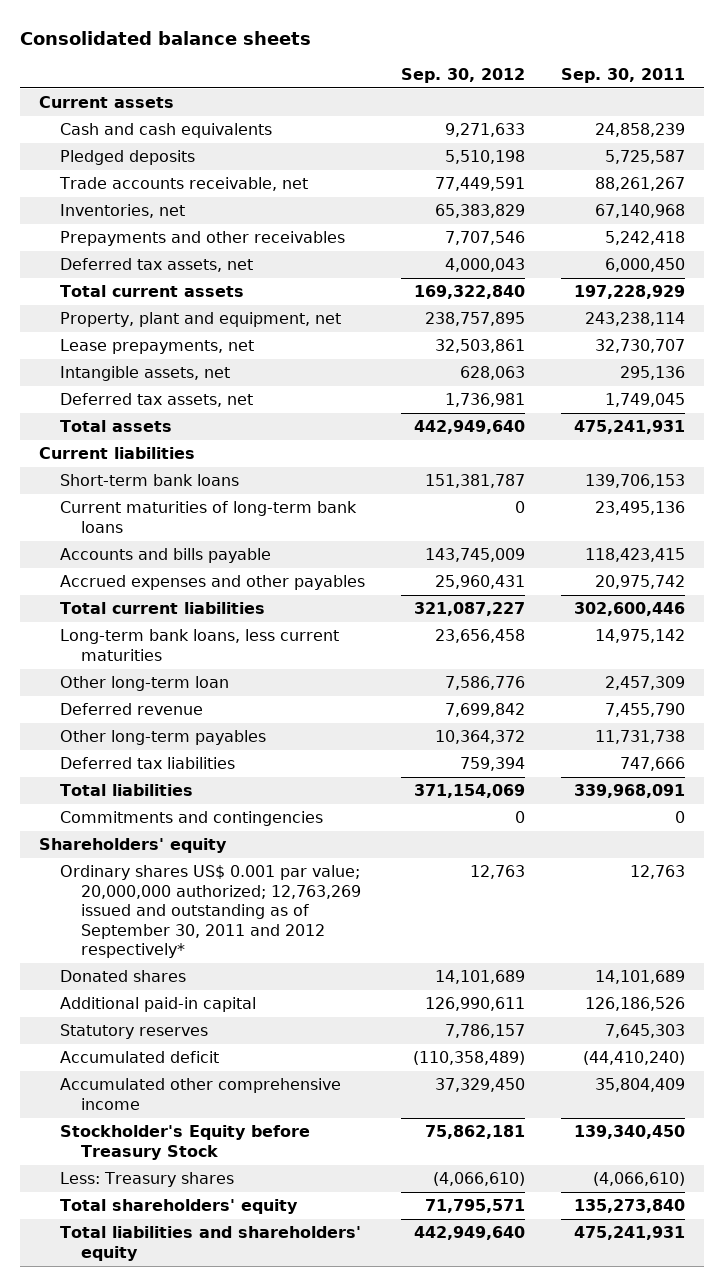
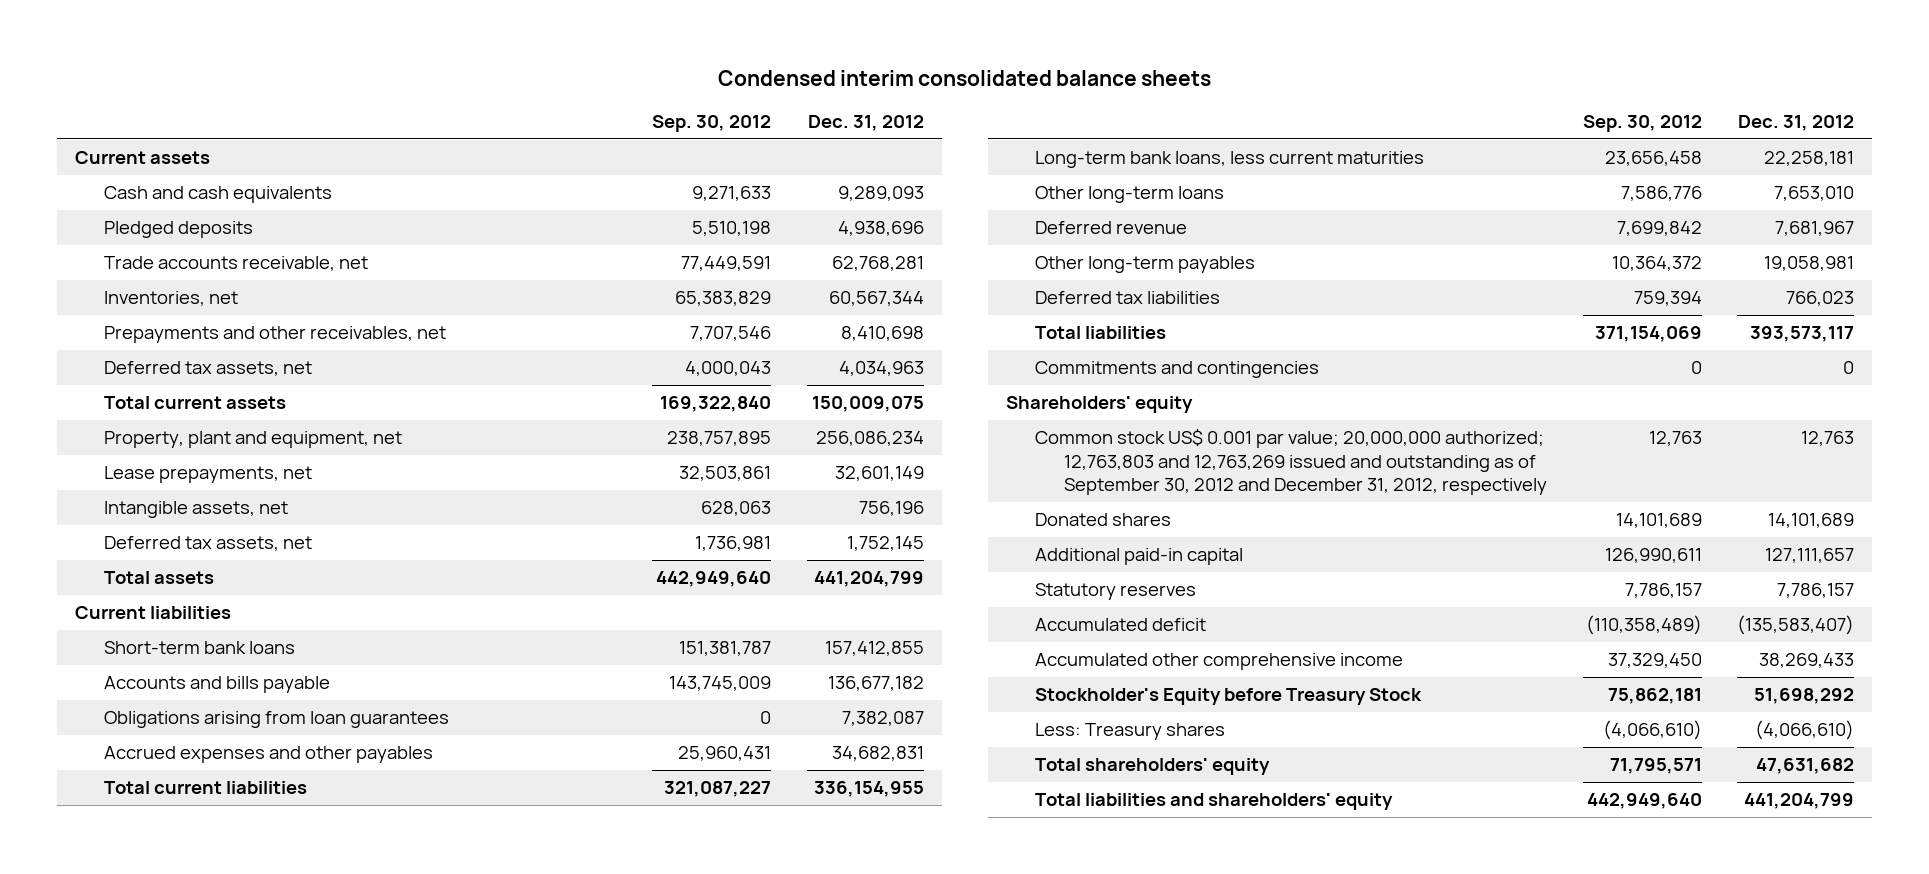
- Consolidated balance sheets
+ Condensed interim consolidated balance sheets
- | Sep. 30, 2012 | Sep. 30, 2011
+ | Sep. 30, 2012 | Dec. 31, 2012
- Prepayments and other receivables | 7,707,546 | 5,242,418
+ Prepayments and other receivables, net | 7,707,546 | 8,410,698
- Current maturities of long-term bank loans | 0 | 23,495,136
+ Obligations arising from loan guarantees | 0 | 7,382,087
- Other long-term loan | 7,586,776 | 2,457,309
+ Other long-term loans | 7,586,776 | 7,653,010
- Ordinary shares US$ 0.001 par value; 20,000,000 authorized; 12,763,269 issued and outstanding as of September 30, 2011 and 2012 respectively* | 12,763 | 12,763
+ Common stock US$ 0.001 par value; 20,000,000 authorized; 12,763,803 and 12,763,269 issued and outstanding as of September 30, 2012 and December 31, 2012, respectively | 12,763 | 12,763

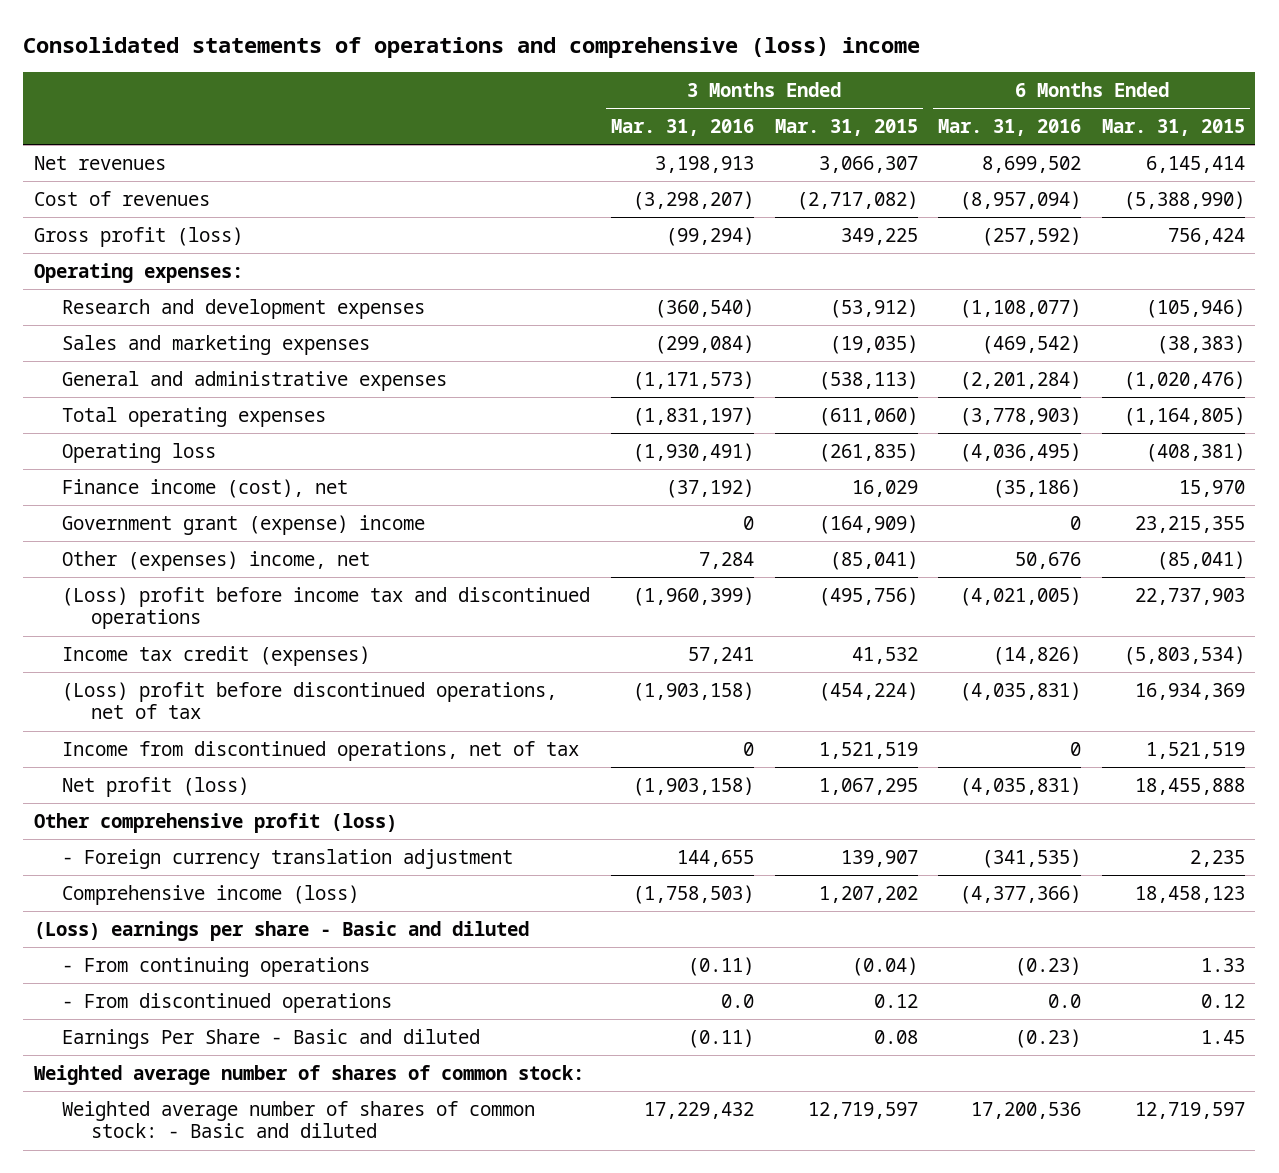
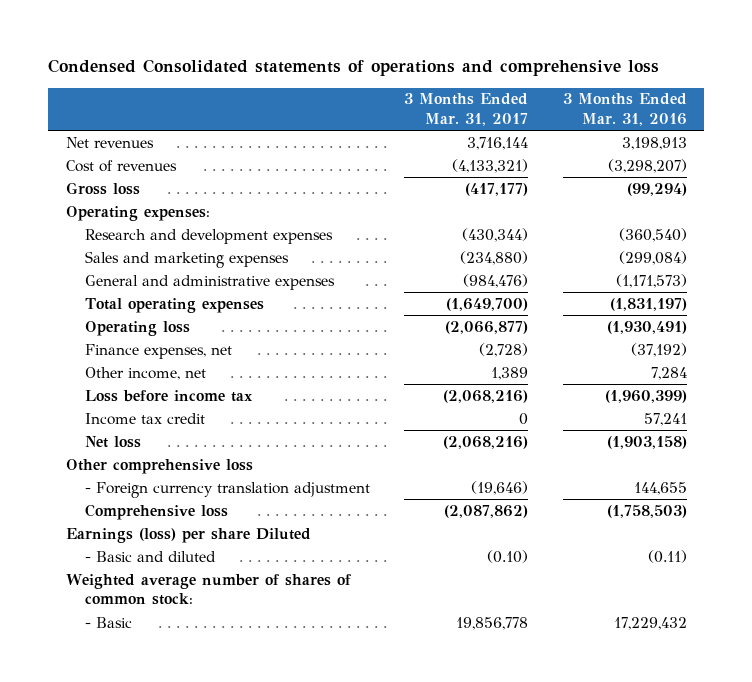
- Consolidated statements of operations and comprehensive (loss) income
+ Condensed Consolidated statements of operations and comprehensive loss
- | 3 Months Ended Mar. 31, 2016 | 3 Months Ended Mar. 31, 2015 | 6 Months Ended Mar. 31, 2016 | 6 Months Ended Mar. 31, 2015
+ | 3 Months Ended Mar. 31, 2017 | 3 Months Ended Mar. 31, 2016
- Gross profit (loss) | (99,294) | 349,225 | (257,592) | 756,424
+ Gross loss | (417,177) | (99,294)
- Finance income (cost), net | (37,192) | 16,029 | (35,186) | 15,970
- Government grant (expense) income | 0 | (164,909) | 0 | 23,215,355
- Other (expenses) income, net | 7,284 | (85,041) | 50,676 | (85,041)
- (Loss) profit before income tax and discontinued operations | (1,960,399) | (495,756) | (4,021,005) | 22,737,903
- Income tax credit (expenses) | 57,241 | 41,532 | (14,826) | (5,803,534)
- (Loss) profit before discontinued operations, net of tax | (1,903,158) | (454,224) | (4,035,831) | 16,934,369
- Income from discontinued operations, net of tax | 0 | 1,521,519 | 0 | 1,521,519
- Net profit (loss) | (1,903,158) | 1,067,295 | (4,035,831) | 18,455,888
- Other comprehensive profit (loss)
+ Finance expenses, net | (2,728) | (37,192)
+ Other income, net | 1,389 | 7,284
+ Loss before income tax | (2,068,216) | (1,960,399)
+ Income tax credit | 0 | 57,241
+ Net loss | (2,068,216) | (1,903,158)
+ Other comprehensive loss
- Comprehensive income (loss) | (1,758,503) | 1,207,202 | (4,377,366) | 18,458,123
- (Loss) earnings per share - Basic and diluted
- - From continuing operations | (0.11) | (0.04) | (0.23) | 1.33
- - From discontinued operations | 0.0 | 0.12 | 0.0 | 0.12
- Earnings Per Share - Basic and diluted | (0.11) | 0.08 | (0.23) | 1.45
+ Comprehensive loss | (2,087,862) | (1,758,503)
+ Earnings (loss) per share Diluted
+ - Basic and diluted | (0.10) | (0.11)
- Weighted average number of shares of common stock: - Basic and diluted | 17,229,432 | 12,719,597 | 17,200,536 | 12,719,597
+ - Basic | 19,856,778 | 17,229,432

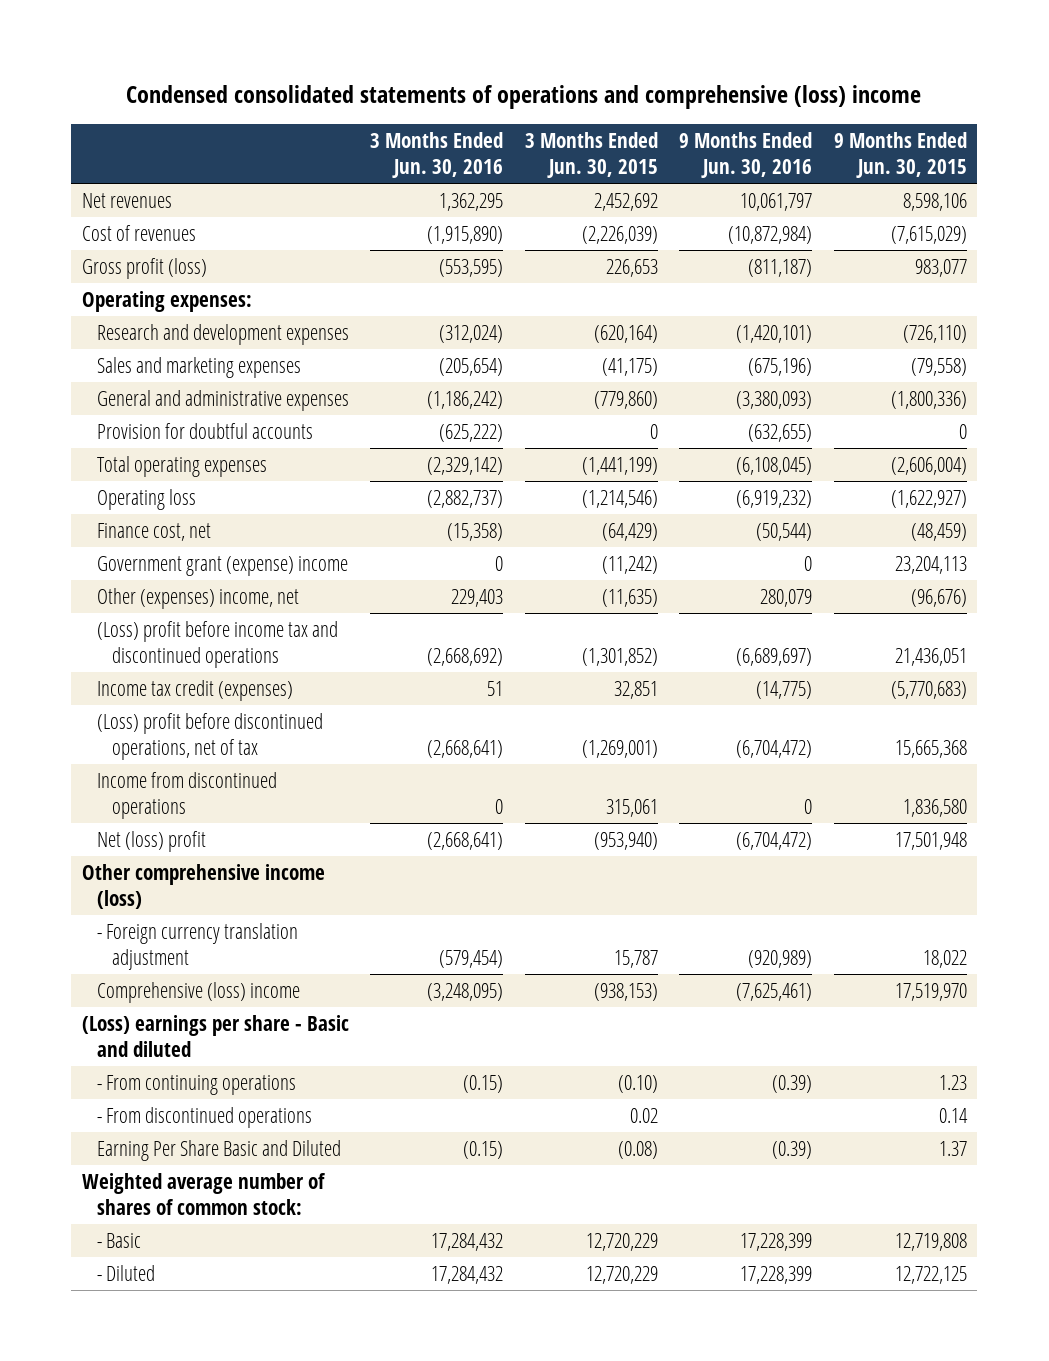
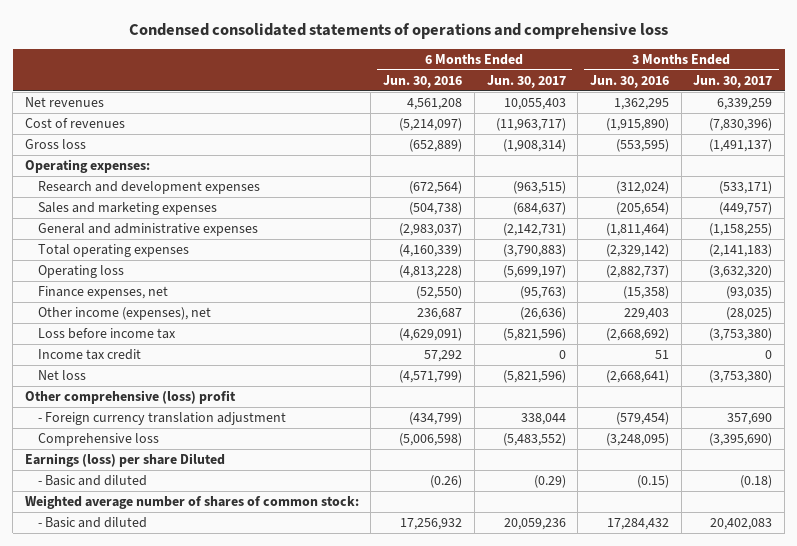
- Condensed consolidated statements of operations and comprehensive (loss) income
+ Condensed consolidated statements of operations and comprehensive loss
- | 3 Months Ended Jun. 30, 2016 | 3 Months Ended Jun. 30, 2015 | 9 Months Ended Jun. 30, 2016 | 9 Months Ended Jun. 30, 2015
+ | 6 Months Ended Jun. 30, 2016 | 6 Months Ended Jun. 30, 2017 | 3 Months Ended Jun. 30, 2016 | 3 Months Ended Jun. 30, 2017
- Gross profit (loss) | (553,595) | 226,653 | (811,187) | 983,077
+ Gross loss | (652,889) | (1,908,314) | (553,595) | (1,491,137)
- General and administrative expenses | (1,186,242) | (779,860) | (3,380,093) | (1,800,336)
- Provision for doubtful accounts | (625,222) | 0 | (632,655) | 0
+ General and administrative expenses | (2,983,037) | (2,142,731) | (1,811,464) | (1,158,255)
- Finance cost, net | (15,358) | (64,429) | (50,544) | (48,459)
- Government grant (expense) income | 0 | (11,242) | 0 | 23,204,113
- Other (expenses) income, net | 229,403 | (11,635) | 280,079 | (96,676)
- (Loss) profit before income tax and discontinued operations | (2,668,692) | (1,301,852) | (6,689,697) | 21,436,051
- Income tax credit (expenses) | 51 | 32,851 | (14,775) | (5,770,683)
- (Loss) profit before discontinued operations, net of tax | (2,668,641) | (1,269,001) | (6,704,472) | 15,665,368
- Income from discontinued operations | 0 | 315,061 | 0 | 1,836,580
- Net (loss) profit | (2,668,641) | (953,940) | (6,704,472) | 17,501,948
- Other comprehensive income (loss)
+ Finance expenses, net | (52,550) | (95,763) | (15,358) | (93,035)
+ Other income (expenses), net | 236,687 | (26,636) | 229,403 | (28,025)
+ Loss before income tax | (4,629,091) | (5,821,596) | (2,668,692) | (3,753,380)
+ Income tax credit | 57,292 | 0 | 51 | 0
+ Net loss | (4,571,799) | (5,821,596) | (2,668,641) | (3,753,380)
+ Other comprehensive (loss) profit
- Comprehensive (loss) income | (3,248,095) | (938,153) | (7,625,461) | 17,519,970
- (Loss) earnings per share - Basic and diluted
- - From continuing operations | (0.15) | (0.10) | (0.39) | 1.23
- - From discontinued operations | | 0.02 | | 0.14
- Earning Per Share Basic and Diluted | (0.15) | (0.08) | (0.39) | 1.37
+ Comprehensive loss | (5,006,598) | (5,483,552) | (3,248,095) | (3,395,690)
+ Earnings (loss) per share Diluted
+ - Basic and diluted | (0.26) | (0.29) | (0.15) | (0.18)
- - Basic | 17,284,432 | 12,720,229 | 17,228,399 | 12,719,808
- - Diluted | 17,284,432 | 12,720,229 | 17,228,399 | 12,722,125
+ - Basic and diluted | 17,256,932 | 20,059,236 | 17,284,432 | 20,402,083

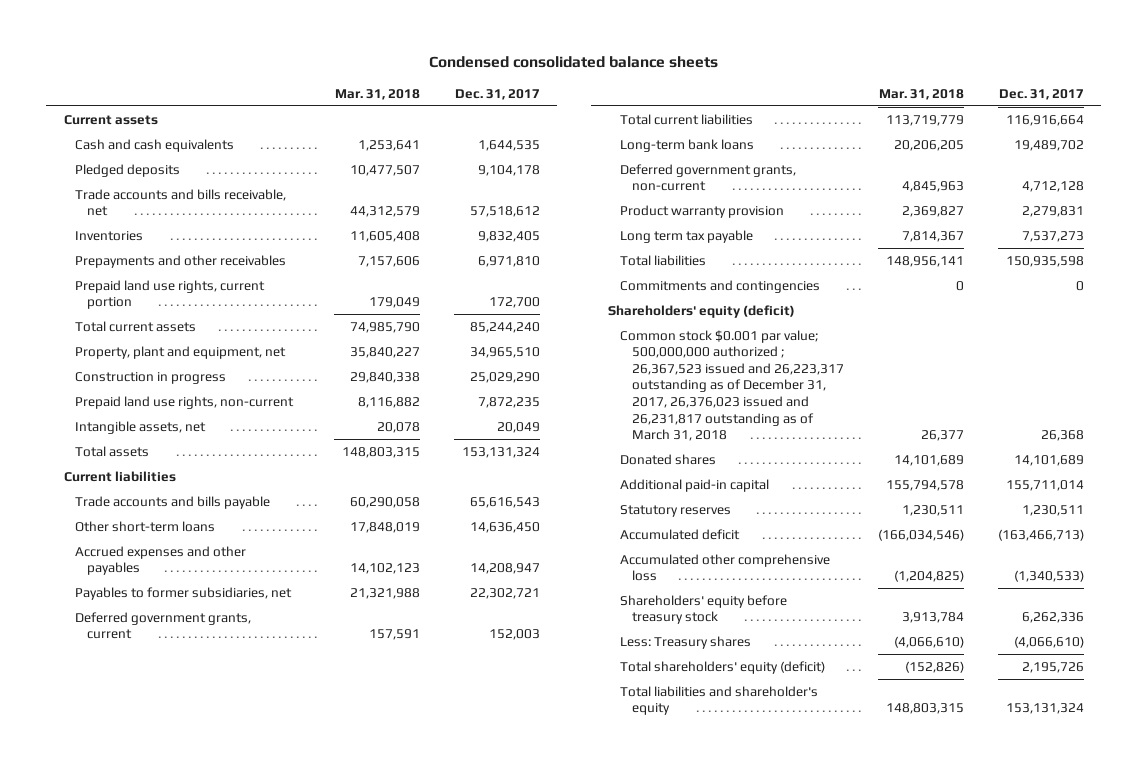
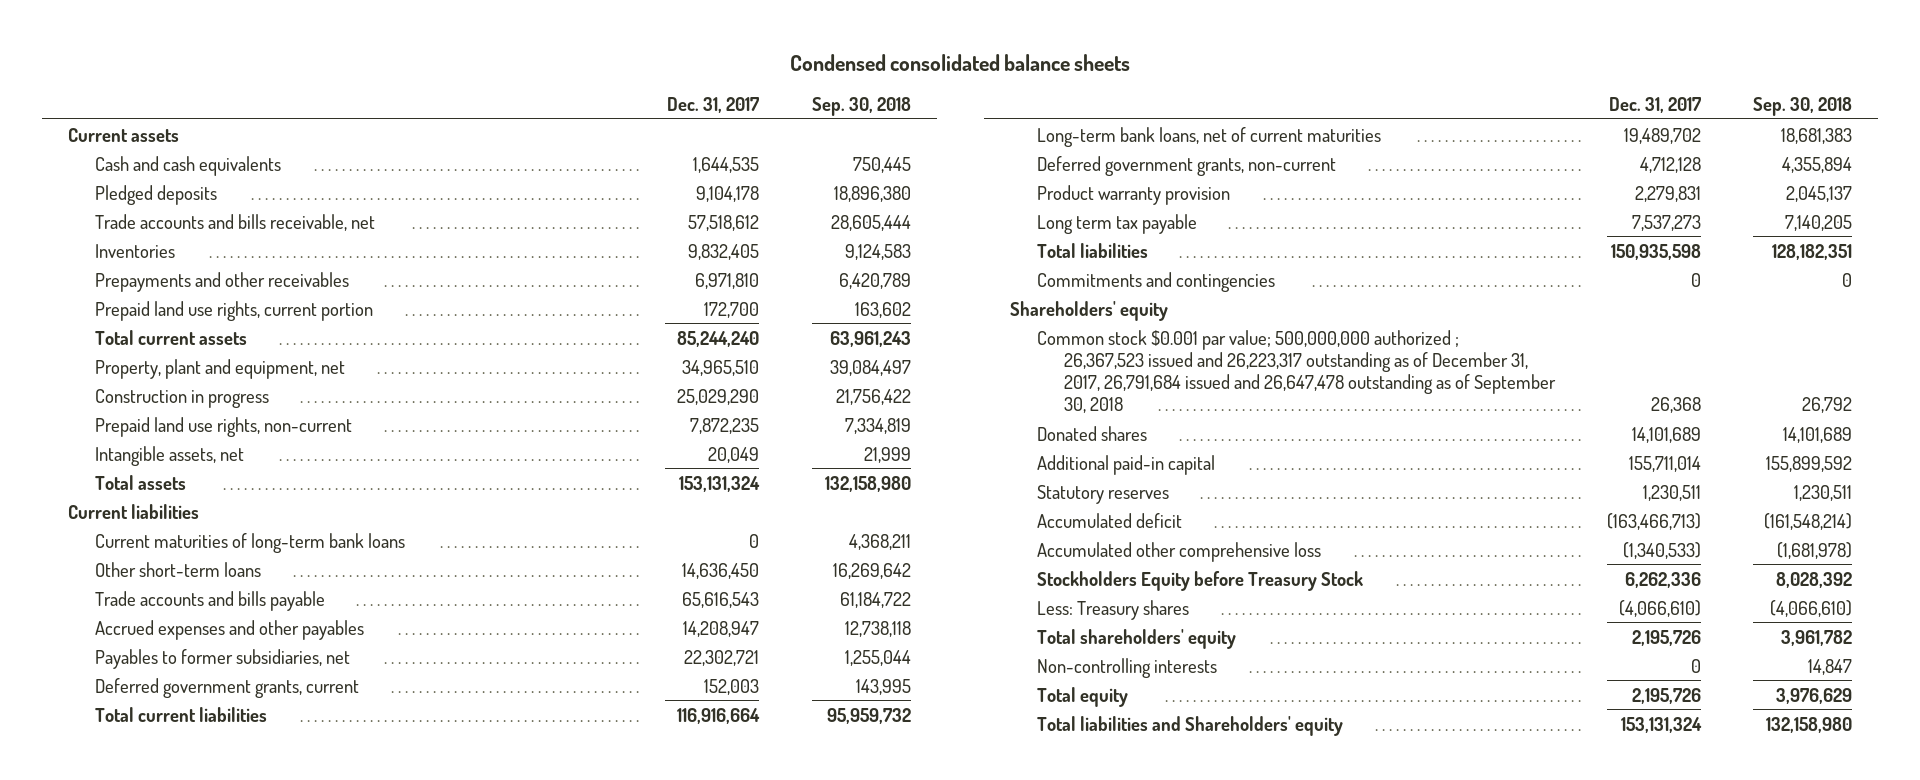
- | Mar. 31, 2018 | Dec. 31, 2017
+ | Dec. 31, 2017 | Sep. 30, 2018
+ Current maturities of long-term bank loans | 0 | 4,368,211
moved down: Trade accounts and bills payable | 65,616,543 | 61,184,722
- Long-term bank loans | 20,206,205 | 19,489,702
+ Long-term bank loans, net of current maturities | 19,489,702 | 18,681,383
- Shareholders' equity (deficit)
- Common stock $0.001 par value; 500,000,000 authorized ; 26,367,523 issued and 26,223,317 outstanding as of December 31, 2017, 26,376,023 issued and 26,231,817 outstanding as of March 31, 2018 | 26,377 | 26,368
+ Shareholders' equity
+ Common stock $0.001 par value; 500,000,000 authorized ; 26,367,523 issued and 26,223,317 outstanding as of December 31, 2017, 26,791,684 issued and 26,647,478 outstanding as of September 30, 2018 | 26,368 | 26,792
- Shareholders' equity before treasury stock | 3,913,784 | 6,262,336
+ Stockholders Equity before Treasury Stock | 6,262,336 | 8,028,392
- Total shareholders' equity (deficit) | (152,826) | 2,195,726
- Total liabilities and shareholder's equity | 148,803,315 | 153,131,324
+ Total shareholders' equity | 2,195,726 | 3,961,782
+ Non-controlling interests | 0 | 14,847
+ Total equity | 2,195,726 | 3,976,629
+ Total liabilities and Shareholders' equity | 153,131,324 | 132,158,980

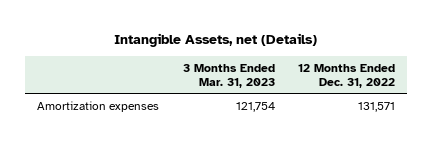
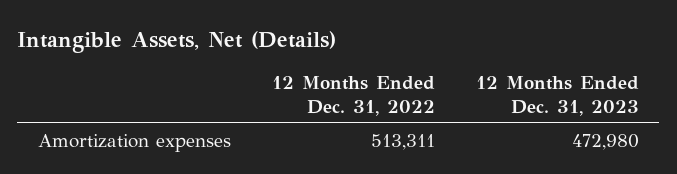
- Intangible Assets, net (Details)
+ Intangible Assets, Net (Details)
- | 3 Months Ended Mar. 31, 2023 | 12 Months Ended Dec. 31, 2022
+ | 12 Months Ended Dec. 31, 2022 | 12 Months Ended Dec. 31, 2023
- Amortization expenses | 121,754 | 131,571
+ Amortization expenses | 513,311 | 472,980

